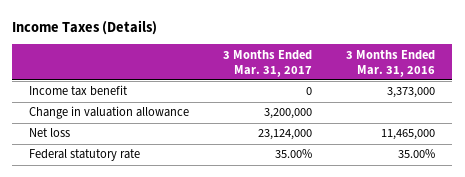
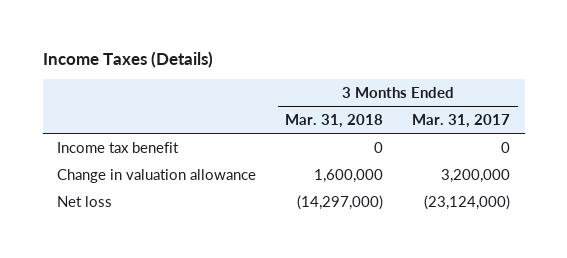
- | 3 Months Ended Mar. 31, 2017 | 3 Months Ended Mar. 31, 2016
+ | 3 Months Ended Mar. 31, 2018 | 3 Months Ended Mar. 31, 2017
- Net loss | 23,124,000 | 11,465,000
- Federal statutory rate | 35.00% | 35.00%
+ Net loss | (14,297,000) | (23,124,000)

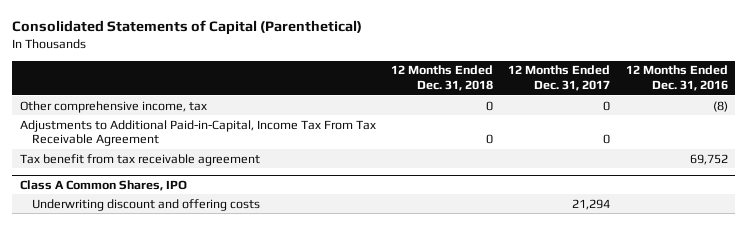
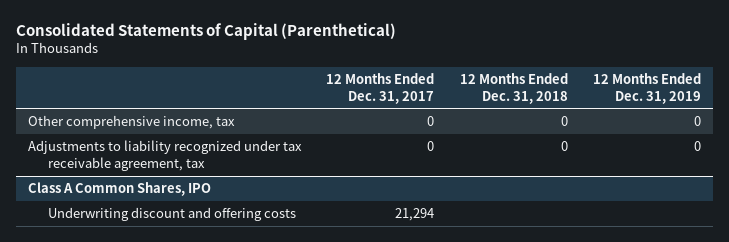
- | 12 Months Ended Dec. 31, 2018 | 12 Months Ended Dec. 31, 2017 | 12 Months Ended Dec. 31, 2016
+ | 12 Months Ended Dec. 31, 2017 | 12 Months Ended Dec. 31, 2018 | 12 Months Ended Dec. 31, 2019
- Adjustments to Additional Paid-in-Capital, Income Tax From Tax Receivable Agreement | 0 | 0 |
- Tax benefit from tax receivable agreement | | | 69,752
+ Adjustments to liability recognized under tax receivable agreement, tax | 0 | 0 | 0

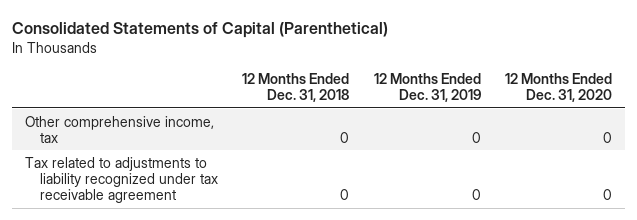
- | 12 Months Ended Dec. 31, 2017 | 12 Months Ended Dec. 31, 2018 | 12 Months Ended Dec. 31, 2019
+ | 12 Months Ended Dec. 31, 2018 | 12 Months Ended Dec. 31, 2019 | 12 Months Ended Dec. 31, 2020
- Adjustments to liability recognized under tax receivable agreement, tax | 0 | 0 | 0
- Class A Common Shares, IPO
- Underwriting discount and offering costs | 21,294 | |
+ Tax related to adjustments to liability recognized under tax receivable agreement | 0 | 0 | 0

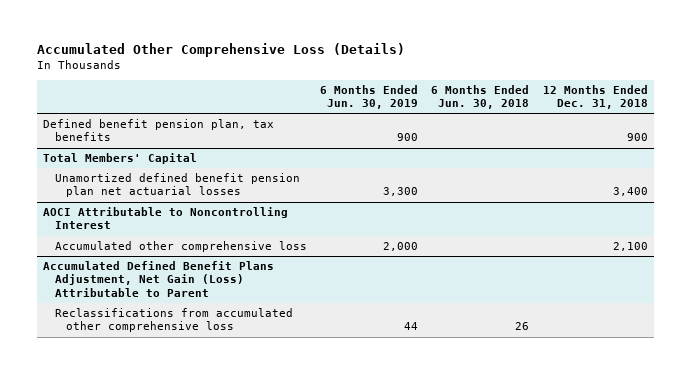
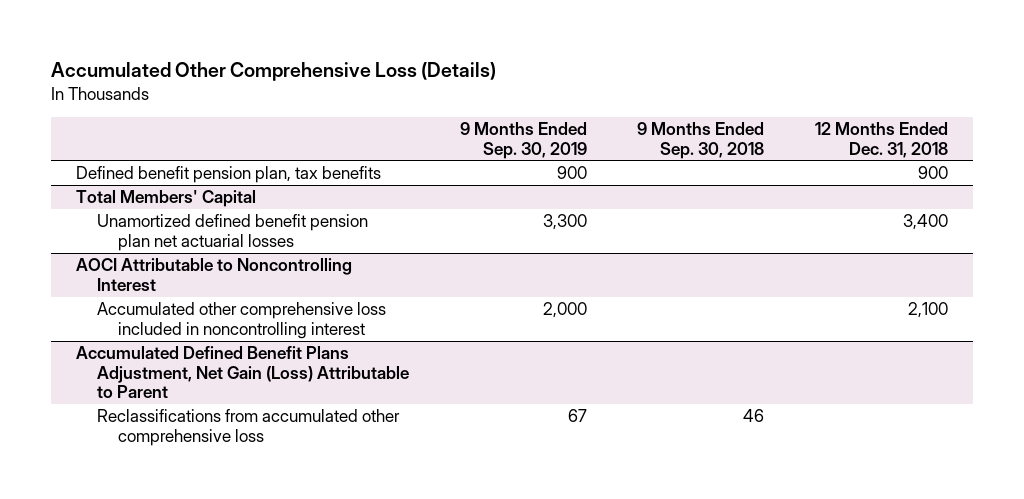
- | 6 Months Ended Jun. 30, 2019 | 6 Months Ended Jun. 30, 2018 | 12 Months Ended Dec. 31, 2018
+ | 9 Months Ended Sep. 30, 2019 | 9 Months Ended Sep. 30, 2018 | 12 Months Ended Dec. 31, 2018
@ AOCI Attributable to Noncontrolling Interest
- Accumulated other comprehensive loss | 2,000 | | 2,100
+ Accumulated other comprehensive loss included in noncontrolling interest | 2,000 | | 2,100

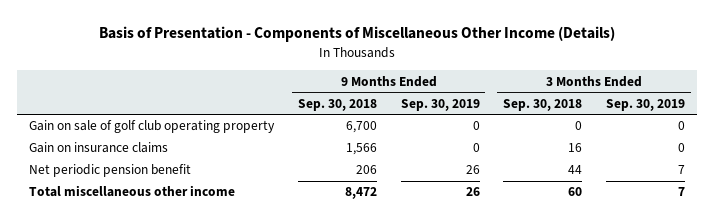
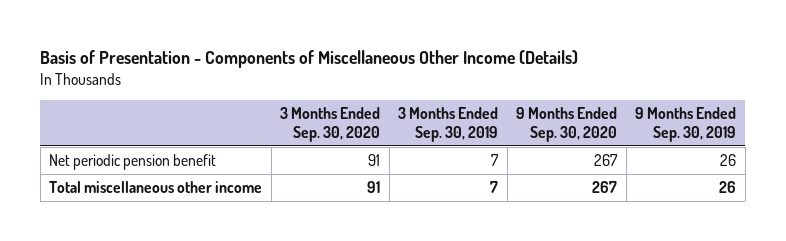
- | 9 Months Ended Sep. 30, 2018 | 9 Months Ended Sep. 30, 2019 | 3 Months Ended Sep. 30, 2018 | 3 Months Ended Sep. 30, 2019
+ | 3 Months Ended Sep. 30, 2020 | 3 Months Ended Sep. 30, 2019 | 9 Months Ended Sep. 30, 2020 | 9 Months Ended Sep. 30, 2019
- Gain on sale of golf club operating property | 6,700 | 0 | 0 | 0
- Gain on insurance claims | 1,566 | 0 | 16 | 0

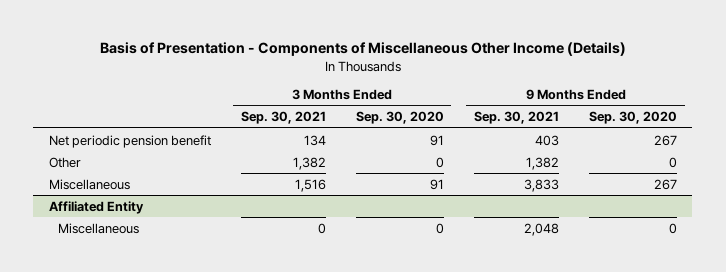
- | 3 Months Ended Sep. 30, 2020 | 3 Months Ended Sep. 30, 2019 | 9 Months Ended Sep. 30, 2020 | 9 Months Ended Sep. 30, 2019
+ | 3 Months Ended Sep. 30, 2021 | 3 Months Ended Sep. 30, 2020 | 9 Months Ended Sep. 30, 2021 | 9 Months Ended Sep. 30, 2020
- Total miscellaneous other income | 91 | 7 | 267 | 26
+ Other | 1,382 | 0 | 1,382 | 0
+ Miscellaneous | 1,516 | 91 | 3,833 | 267
+ Affiliated Entity
+ Miscellaneous | 0 | 0 | 2,048 | 0

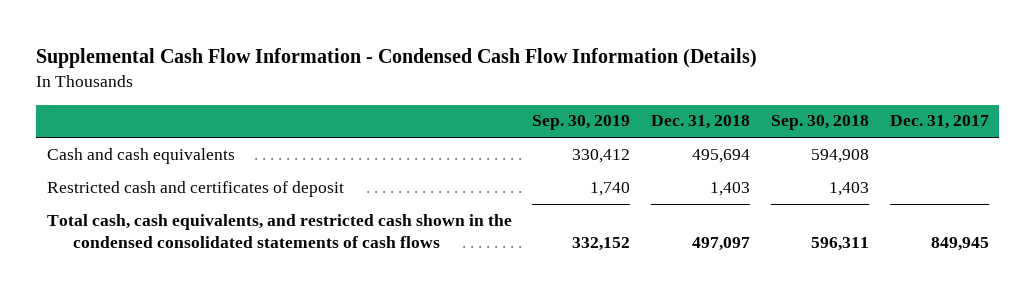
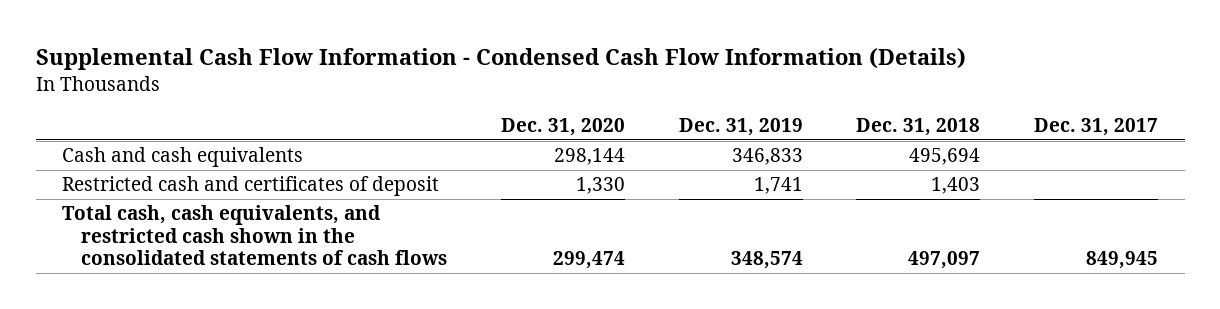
- | Sep. 30, 2019 | Dec. 31, 2018 | Sep. 30, 2018 | Dec. 31, 2017
+ | Dec. 31, 2020 | Dec. 31, 2019 | Dec. 31, 2018 | Dec. 31, 2017
- Total cash, cash equivalents, and restricted cash shown in the condensed consolidated statements of cash flows | 332,152 | 497,097 | 596,311 | 849,945
+ Total cash, cash equivalents, and restricted cash shown in the consolidated statements of cash flows | 299,474 | 348,574 | 497,097 | 849,945

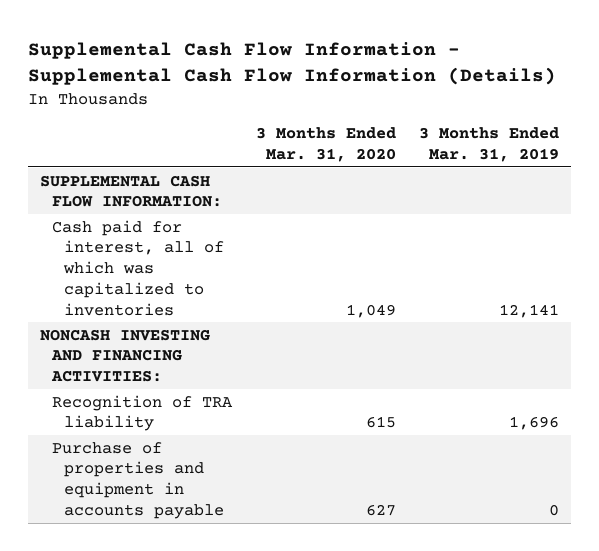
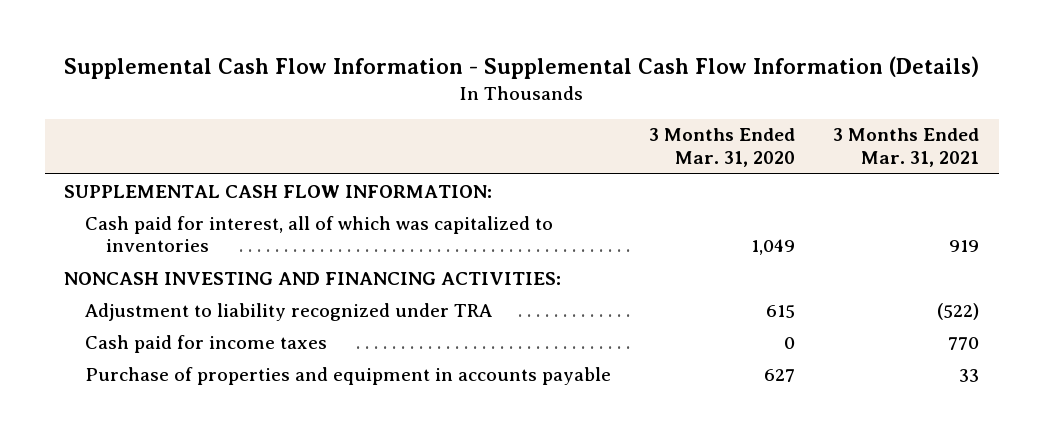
- | 3 Months Ended Mar. 31, 2020 | 3 Months Ended Mar. 31, 2019
+ | 3 Months Ended Mar. 31, 2020 | 3 Months Ended Mar. 31, 2021
- Recognition of TRA liability | 615 | 1,696
+ Adjustment to liability recognized under TRA | 615 | (522)
+ Cash paid for income taxes | 0 | 770

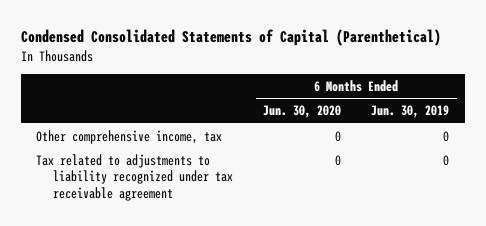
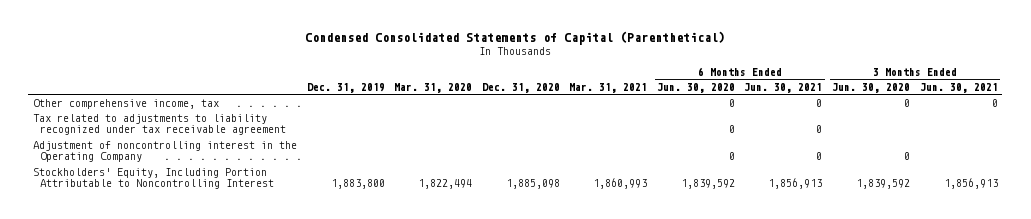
- | 6 Months Ended Jun. 30, 2020 | 6 Months Ended Jun. 30, 2019
+ | Dec. 31, 2019 | Mar. 31, 2020 | Dec. 31, 2020 | Mar. 31, 2021 | 6 Months Ended Jun. 30, 2020 | 6 Months Ended Jun. 30, 2021 | 3 Months Ended Jun. 30, 2020 | 3 Months Ended Jun. 30, 2021
+ Adjustment of noncontrolling interest in the Operating Company | | | | | 0 | 0 | 0 |
+ Stockholders' Equity, Including Portion Attributable to Noncontrolling Interest | 1,883,800 | 1,822,494 | 1,885,098 | 1,860,993 | 1,839,592 | 1,856,913 | 1,839,592 | 1,856,913

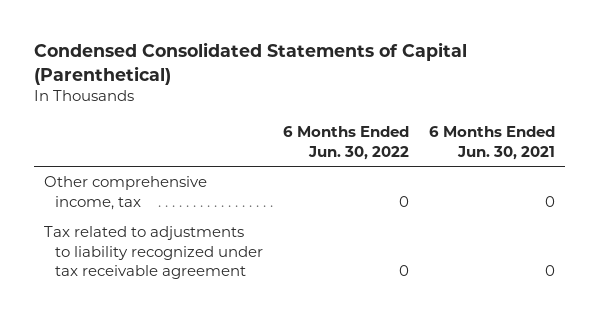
- | Dec. 31, 2019 | Mar. 31, 2020 | Dec. 31, 2020 | Mar. 31, 2021 | 6 Months Ended Jun. 30, 2020 | 6 Months Ended Jun. 30, 2021 | 3 Months Ended Jun. 30, 2020 | 3 Months Ended Jun. 30, 2021
+ | 6 Months Ended Jun. 30, 2022 | 6 Months Ended Jun. 30, 2021
- Adjustment of noncontrolling interest in the Operating Company | | | | | 0 | 0 | 0 |
- Stockholders' Equity, Including Portion Attributable to Noncontrolling Interest | 1,883,800 | 1,822,494 | 1,885,098 | 1,860,993 | 1,839,592 | 1,856,913 | 1,839,592 | 1,856,913

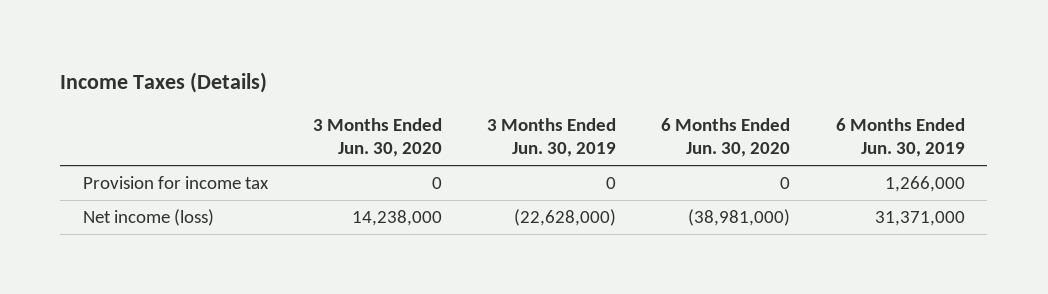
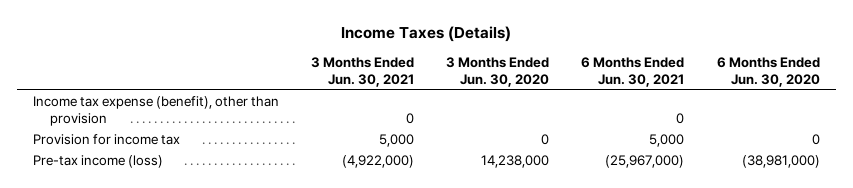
- | 3 Months Ended Jun. 30, 2020 | 3 Months Ended Jun. 30, 2019 | 6 Months Ended Jun. 30, 2020 | 6 Months Ended Jun. 30, 2019
+ | 3 Months Ended Jun. 30, 2021 | 3 Months Ended Jun. 30, 2020 | 6 Months Ended Jun. 30, 2021 | 6 Months Ended Jun. 30, 2020
+ Income tax expense (benefit), other than provision | 0 | | 0 |
- Net income (loss) | 14,238,000 | (22,628,000) | (38,981,000) | 31,371,000
+ Pre-tax income (loss) | (4,922,000) | 14,238,000 | (25,967,000) | (38,981,000)

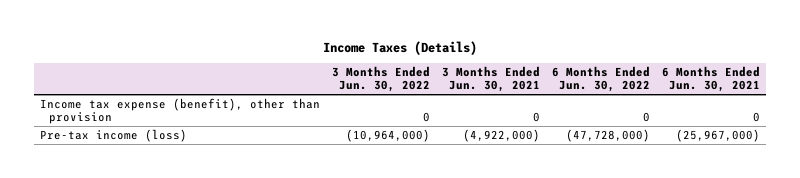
- | 3 Months Ended Jun. 30, 2021 | 3 Months Ended Jun. 30, 2020 | 6 Months Ended Jun. 30, 2021 | 6 Months Ended Jun. 30, 2020
+ | 3 Months Ended Jun. 30, 2022 | 3 Months Ended Jun. 30, 2021 | 6 Months Ended Jun. 30, 2022 | 6 Months Ended Jun. 30, 2021
- Provision for income tax | 5,000 | 0 | 5,000 | 0

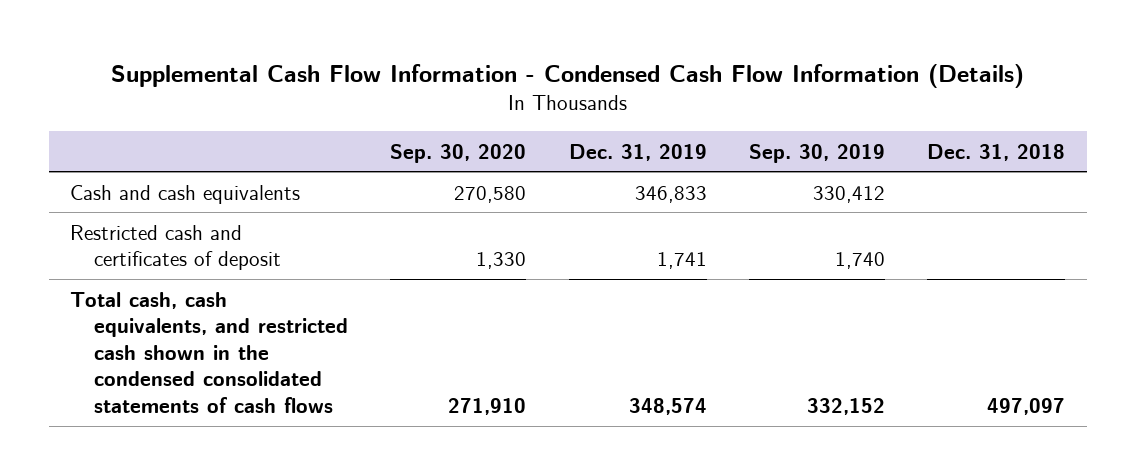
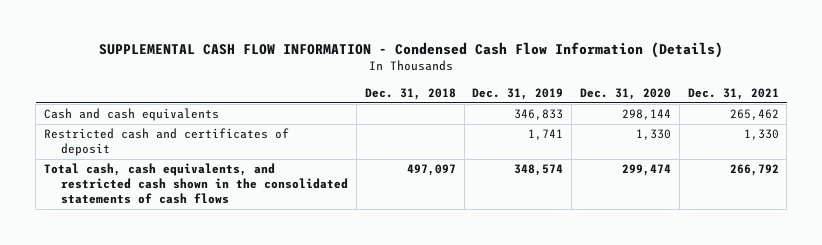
- Supplemental Cash Flow Information - Condensed Cash Flow Information (Details)
+ SUPPLEMENTAL CASH FLOW INFORMATION - Condensed Cash Flow Information (Details)
- | Sep. 30, 2020 | Dec. 31, 2019 | Sep. 30, 2019 | Dec. 31, 2018
+ | Dec. 31, 2018 | Dec. 31, 2019 | Dec. 31, 2020 | Dec. 31, 2021
- Total cash, cash equivalents, and restricted cash shown in the condensed consolidated statements of cash flows | 271,910 | 348,574 | 332,152 | 497,097
+ Total cash, cash equivalents, and restricted cash shown in the consolidated statements of cash flows | 497,097 | 348,574 | 299,474 | 266,792

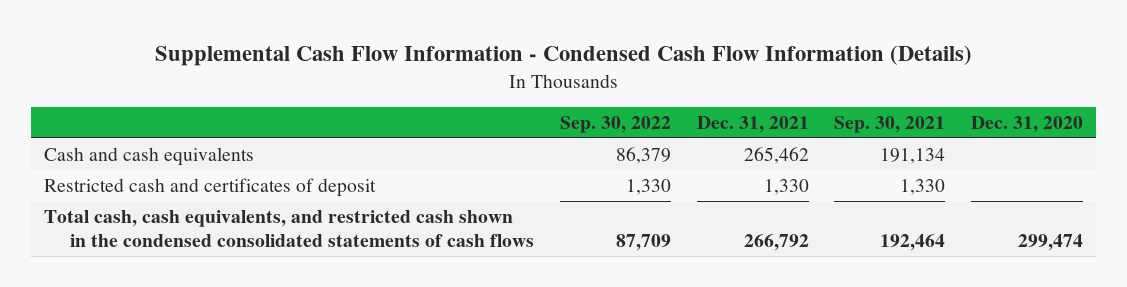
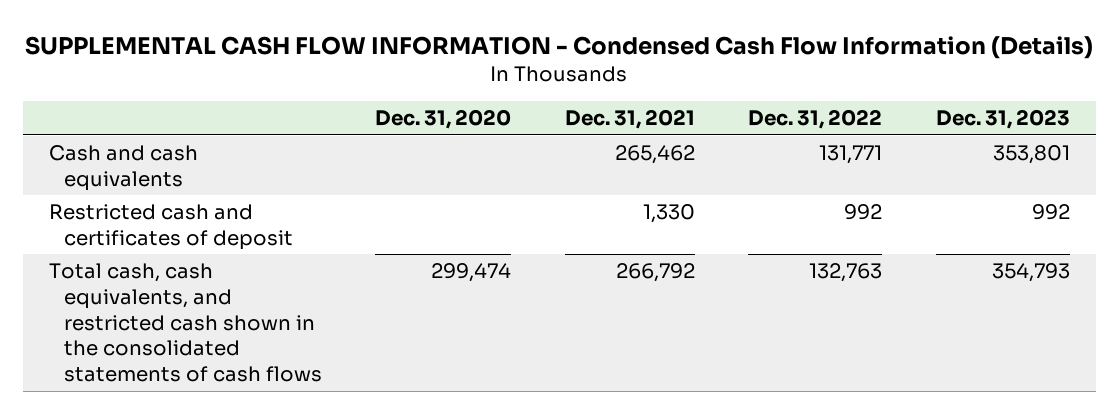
- Supplemental Cash Flow Information - Condensed Cash Flow Information (Details)
+ SUPPLEMENTAL CASH FLOW INFORMATION - Condensed Cash Flow Information (Details)
- | Sep. 30, 2022 | Dec. 31, 2021 | Sep. 30, 2021 | Dec. 31, 2020
+ | Dec. 31, 2020 | Dec. 31, 2021 | Dec. 31, 2022 | Dec. 31, 2023
- Total cash, cash equivalents, and restricted cash shown in the condensed consolidated statements of cash flows | 87,709 | 266,792 | 192,464 | 299,474
+ Total cash, cash equivalents, and restricted cash shown in the consolidated statements of cash flows | 299,474 | 266,792 | 132,763 | 354,793

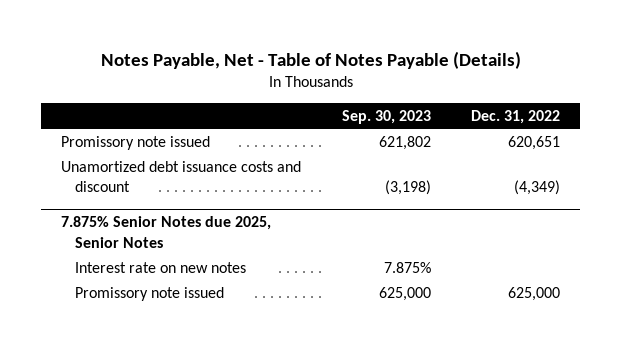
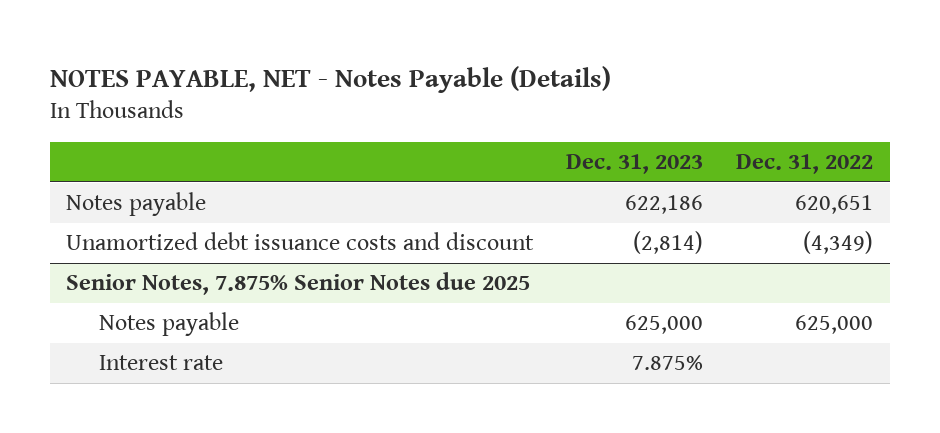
- Notes Payable, Net - Table of Notes Payable (Details)
+ NOTES PAYABLE, NET - Notes Payable (Details)
- | Sep. 30, 2023 | Dec. 31, 2022
+ | Dec. 31, 2023 | Dec. 31, 2022
- Promissory note issued | 621,802 | 620,651
+ Notes payable | 622,186 | 620,651
- 7.875% Senior Notes due 2025, Senior Notes
- Interest rate on new notes | 7.875% |
- Promissory note issued | 625,000 | 625,000
+ Senior Notes, 7.875% Senior Notes due 2025
+ Notes payable | 625,000 | 625,000
+ Interest rate | 7.875% |

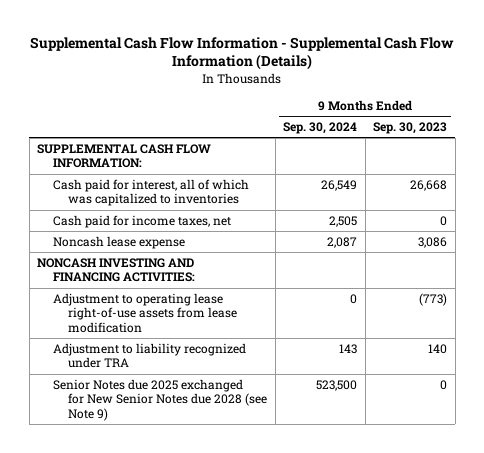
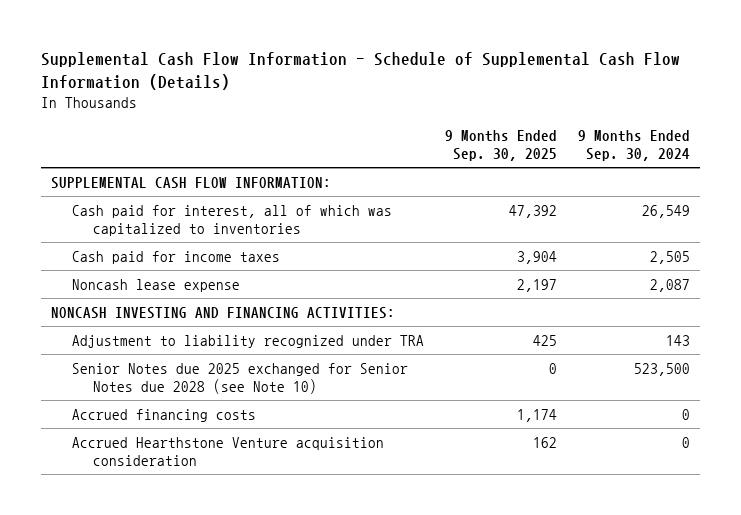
- Supplemental Cash Flow Information - Supplemental Cash Flow Information (Details)
+ Supplemental Cash Flow Information - Schedule of Supplemental Cash Flow Information (Details)
- | 9 Months Ended Sep. 30, 2024 | 9 Months Ended Sep. 30, 2023
+ | 9 Months Ended Sep. 30, 2025 | 9 Months Ended Sep. 30, 2024
- Cash paid for income taxes, net | 2,505 | 0
+ Cash paid for income taxes | 3,904 | 2,505
- Adjustment to operating lease right-of-use assets from lease modification | 0 | (773)
- Senior Notes due 2025 exchanged for New Senior Notes due 2028 (see Note 9) | 523,500 | 0
+ Senior Notes due 2025 exchanged for Senior Notes due 2028 (see Note 10) | 0 | 523,500
+ Accrued financing costs | 1,174 | 0
+ Accrued Hearthstone Venture acquisition consideration | 162 | 0

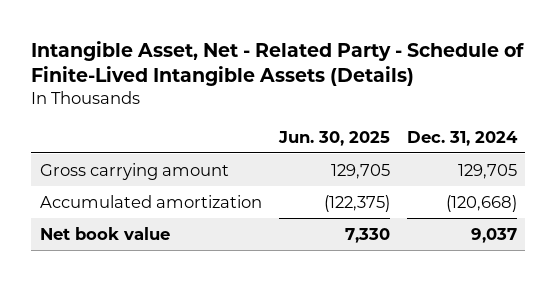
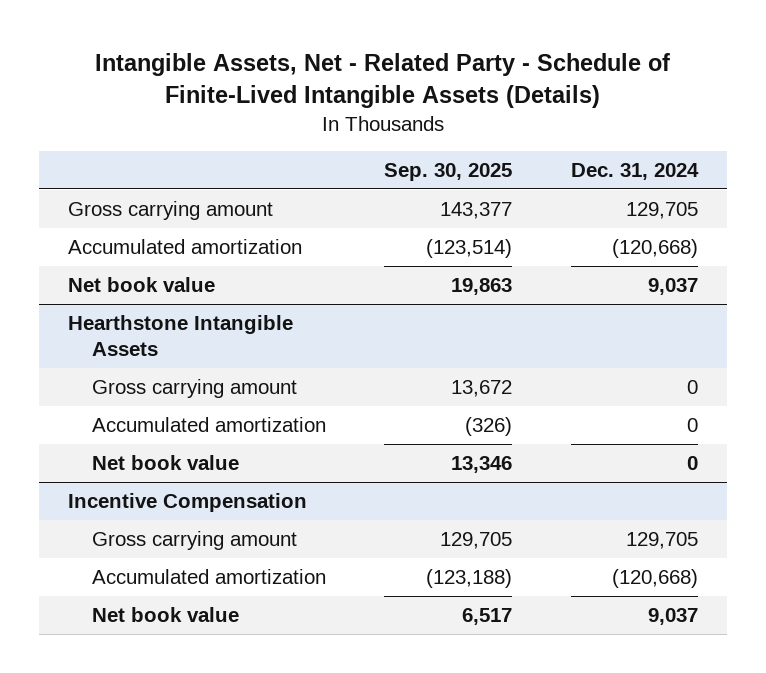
- Intangible Asset, Net - Related Party - Schedule of Finite-Lived Intangible Assets (Details)
+ Intangible Assets, Net - Related Party - Schedule of Finite-Lived Intangible Assets (Details)
- | Jun. 30, 2025 | Dec. 31, 2024
+ | Sep. 30, 2025 | Dec. 31, 2024
+ Hearthstone Intangible Assets
+ Gross carrying amount | 13,672 | 0
+ Accumulated amortization | (326) | 0
+ Net book value | 13,346 | 0
+ Incentive Compensation
+ Gross carrying amount | 129,705 | 129,705
+ Accumulated amortization | (123,188) | (120,668)
+ Net book value | 6,517 | 9,037

